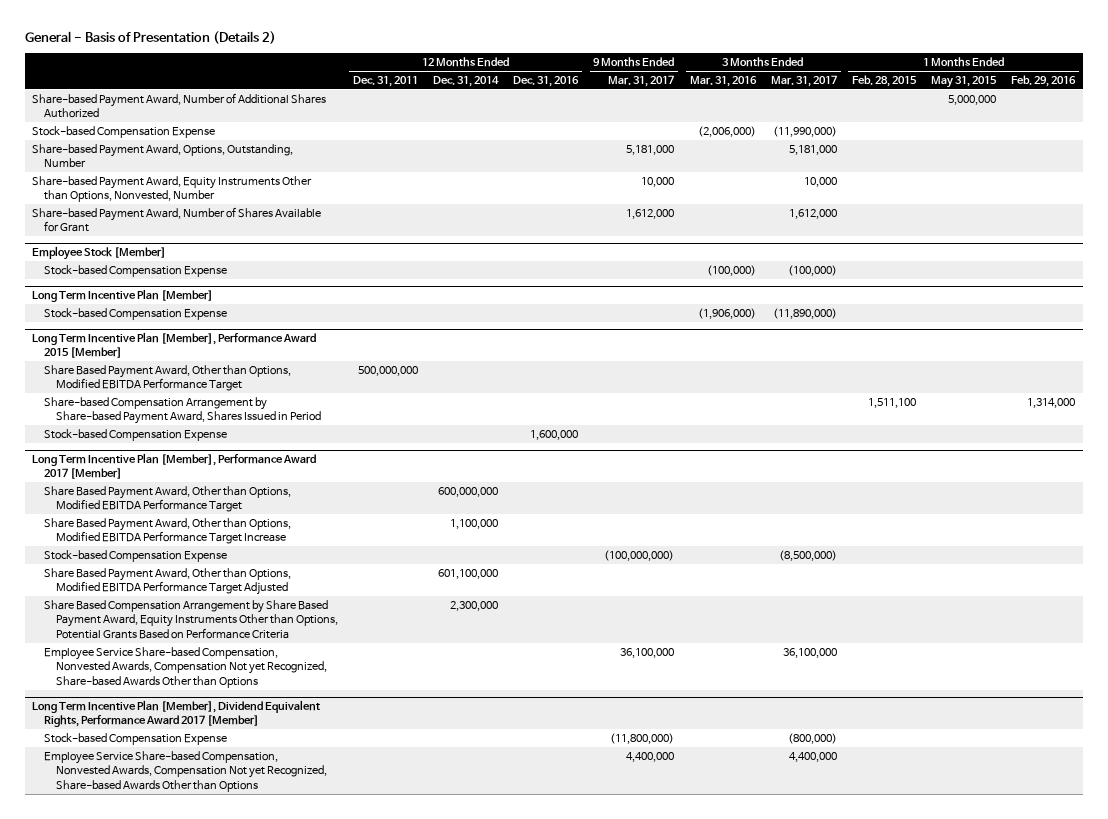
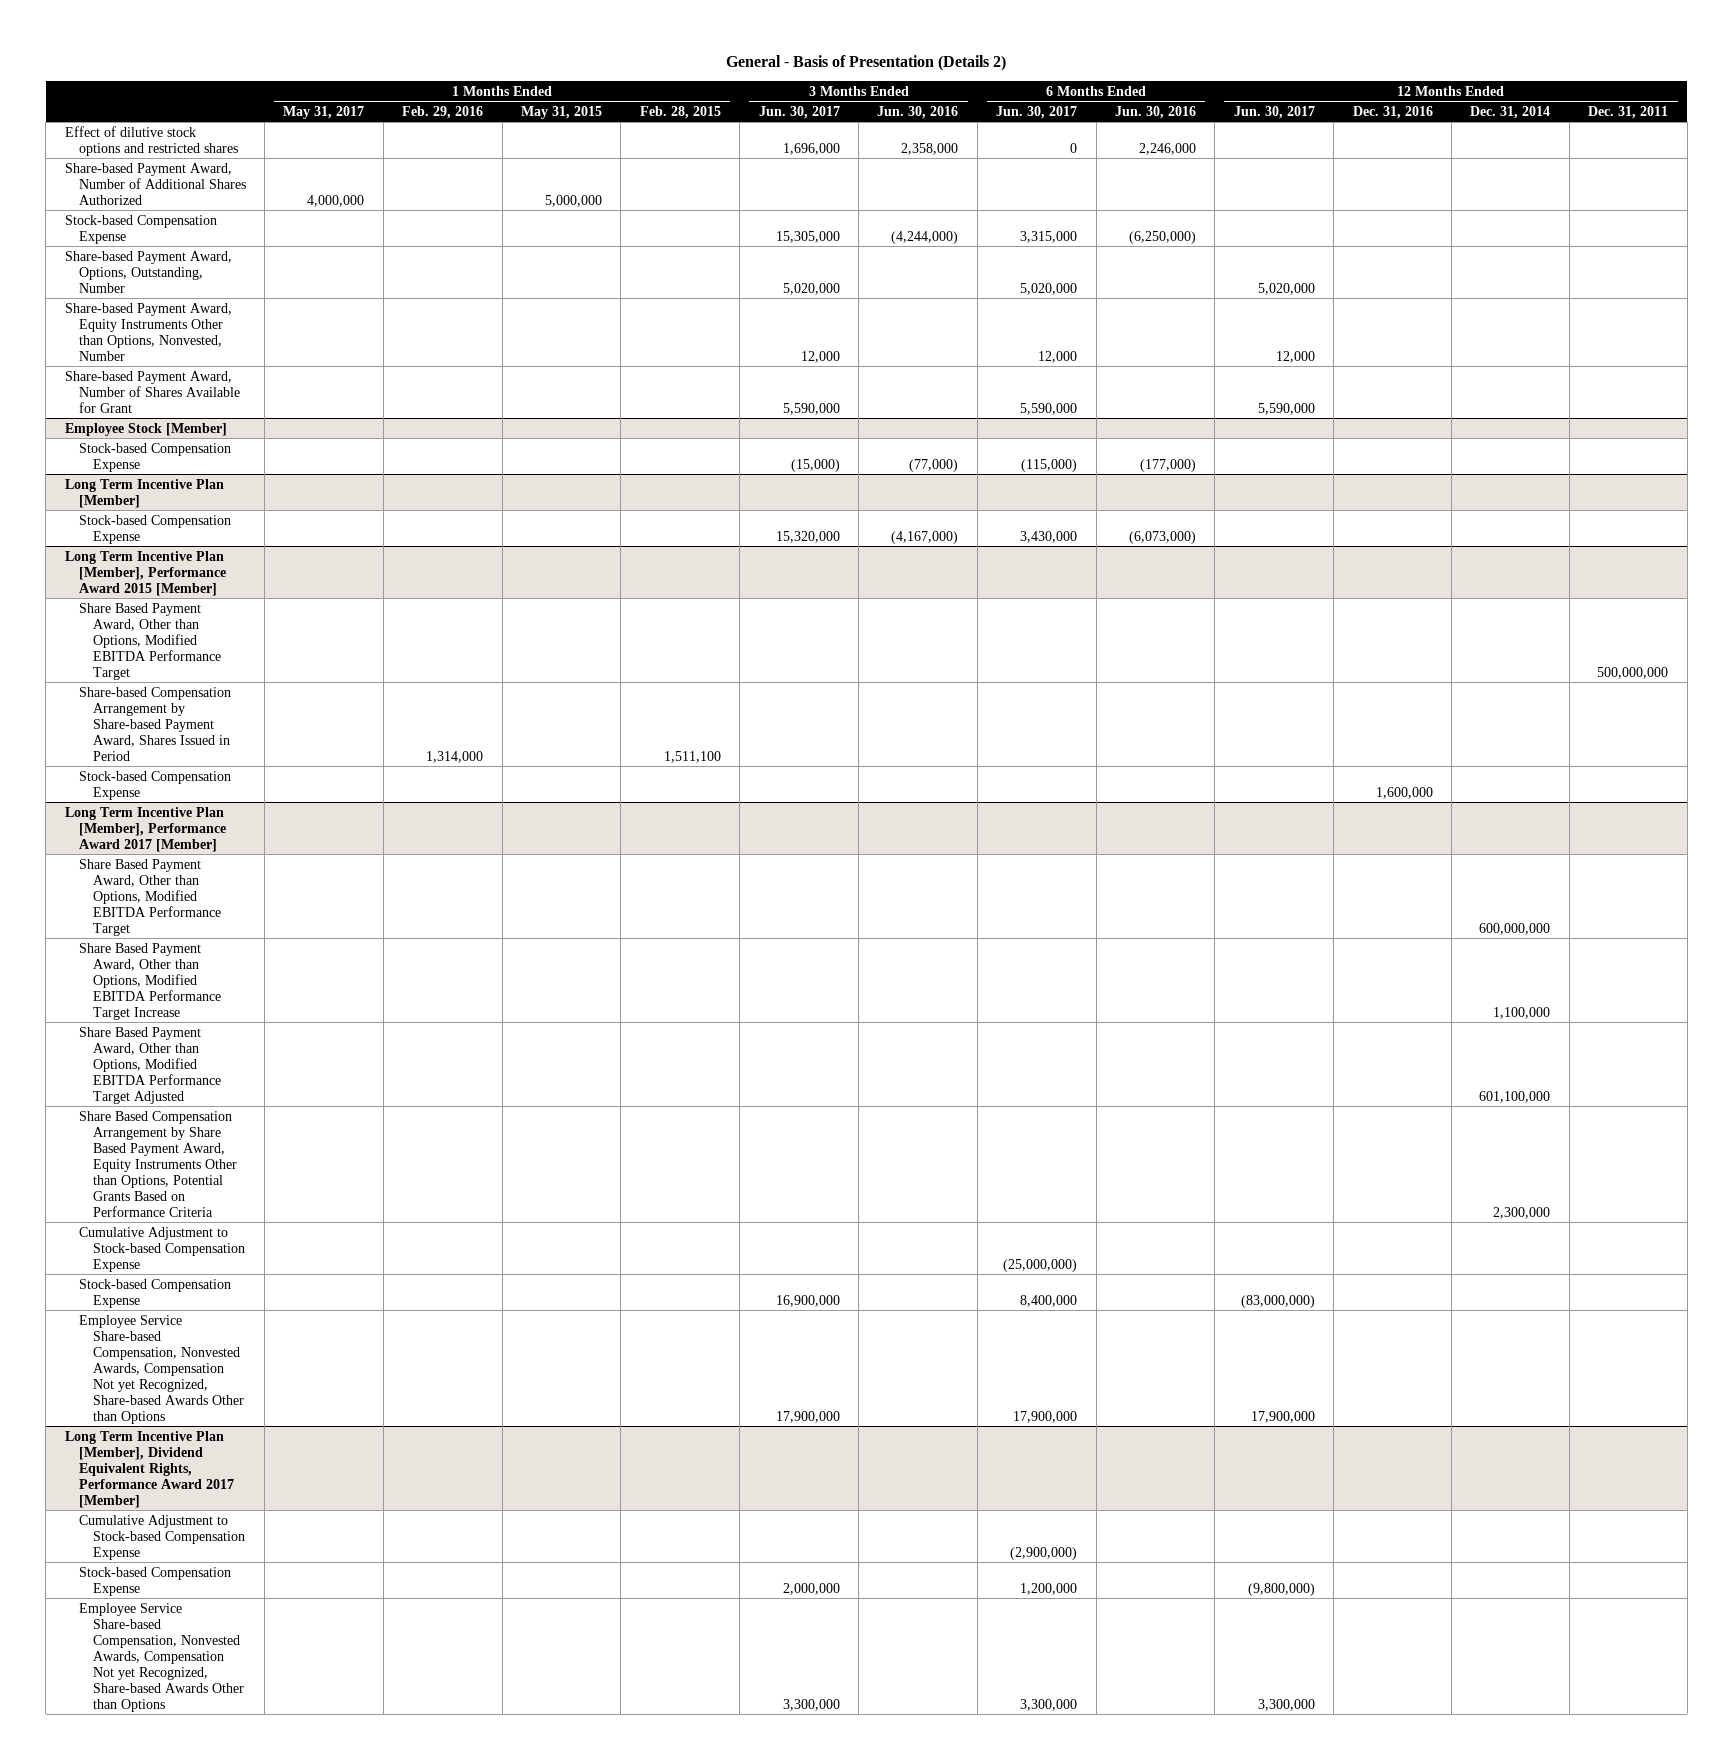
- | 12 Months Ended Dec. 31, 2011 | 12 Months Ended Dec. 31, 2014 | 12 Months Ended Dec. 31, 2016 | 9 Months Ended Mar. 31, 2017 | 3 Months Ended Mar. 31, 2016 | 3 Months Ended Mar. 31, 2017 | 1 Months Ended Feb. 28, 2015 | 1 Months Ended May 31, 2015 | 1 Months Ended Feb. 29, 2016
+ | 1 Months Ended May 31, 2017 | 1 Months Ended Feb. 29, 2016 | 1 Months Ended May 31, 2015 | 1 Months Ended Feb. 28, 2015 | 3 Months Ended Jun. 30, 2017 | 3 Months Ended Jun. 30, 2016 | 6 Months Ended Jun. 30, 2017 | 6 Months Ended Jun. 30, 2016 | 12 Months Ended Jun. 30, 2017 | 12 Months Ended Dec. 31, 2016 | 12 Months Ended Dec. 31, 2014 | 12 Months Ended Dec. 31, 2011
+ Effect of dilutive stock options and restricted shares | | | | | 1,696,000 | 2,358,000 | 0 | 2,246,000 | | | |
@ Long Term Incentive Plan [Member], Performance Award 2017 [Member]
+ Cumulative Adjustment to Stock-based Compensation Expense | | | | | | | (25,000,000) | | | | |
moved down: Stock-based Compensation Expense | | | | | 16,900,000 | | 8,400,000 | | (83,000,000) | | |
@ Long Term Incentive Plan [Member], Dividend Equivalent Rights, Performance Award 2017 [Member]
+ Cumulative Adjustment to Stock-based Compensation Expense | | | | | | | (2,900,000) | | | | |

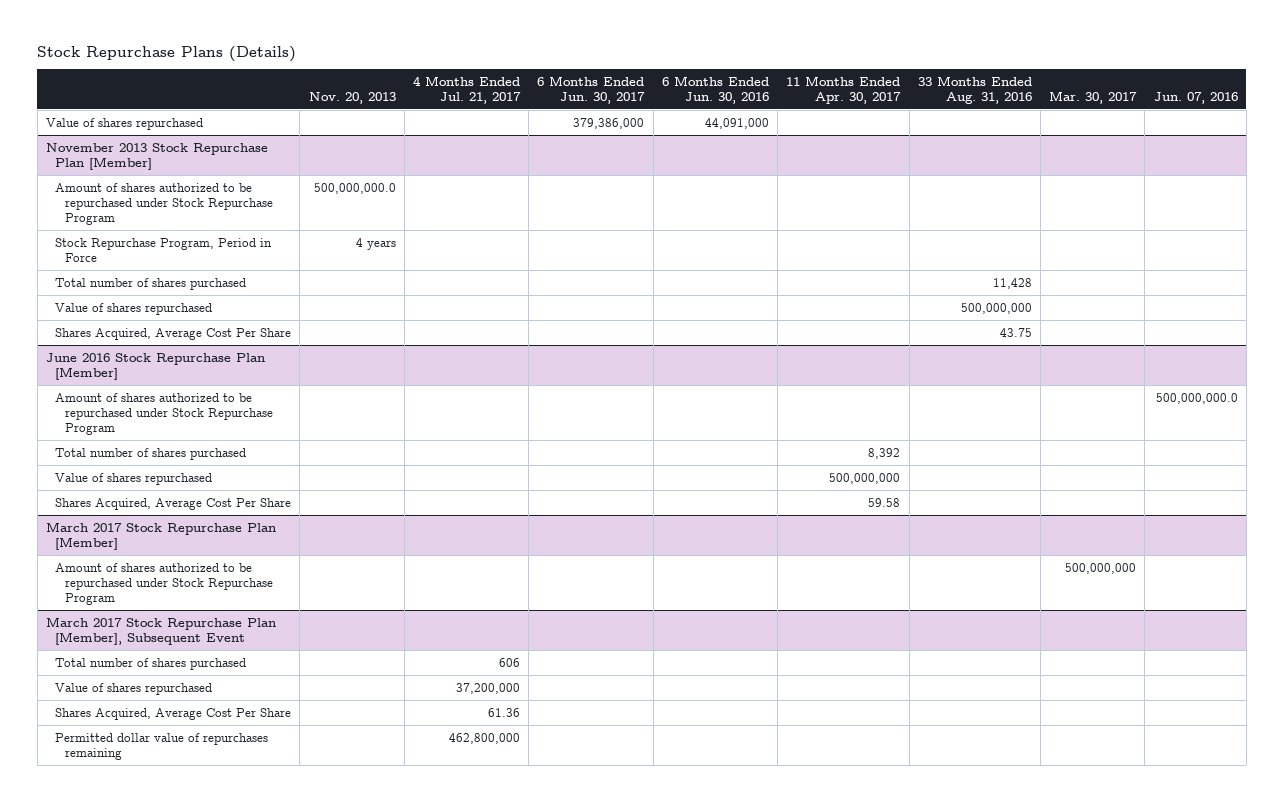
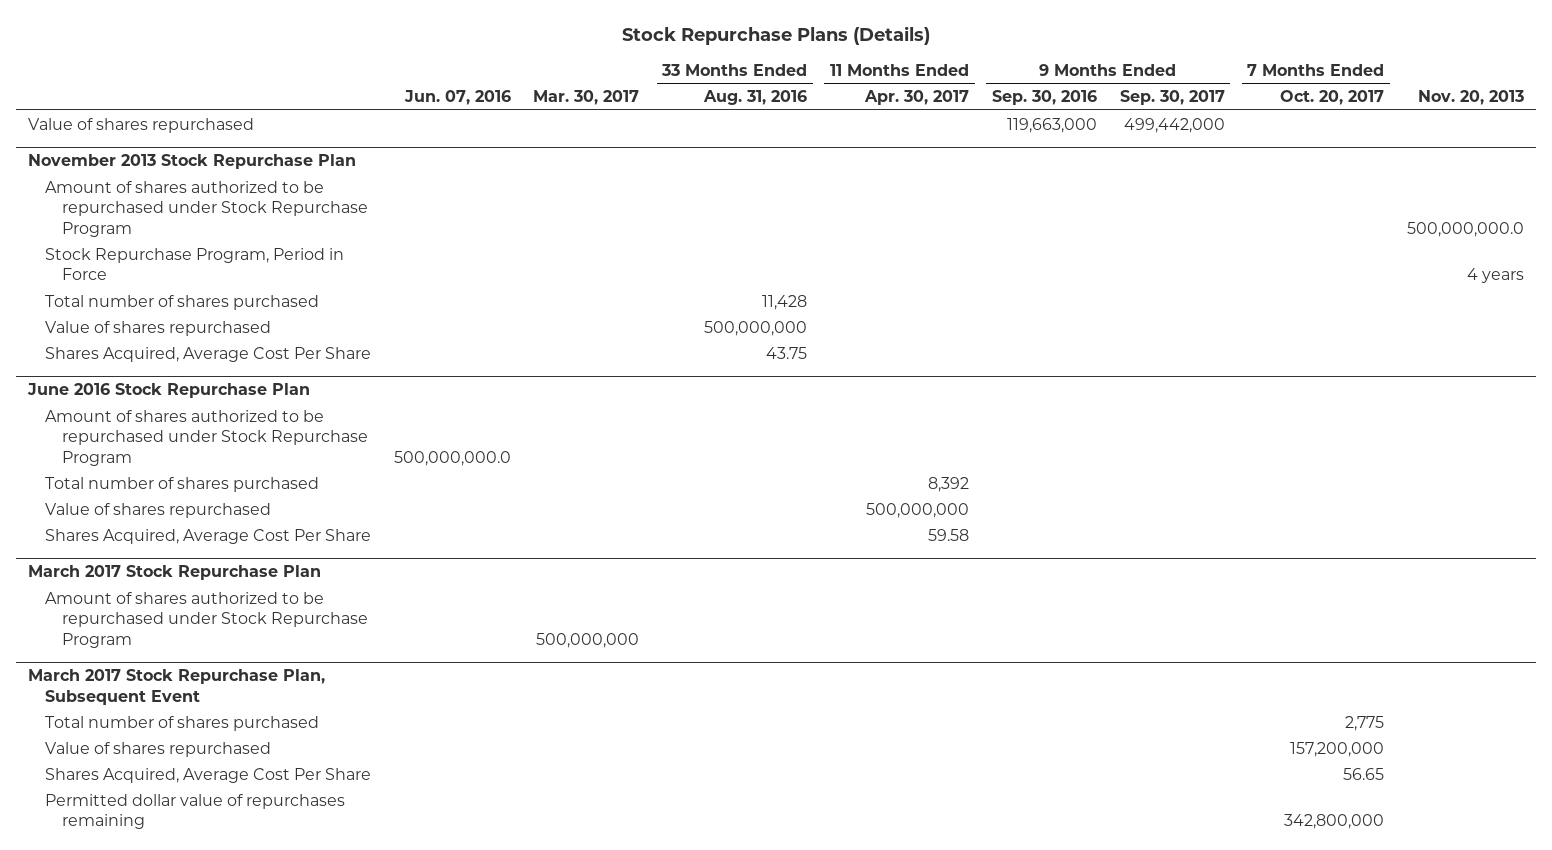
- | Nov. 20, 2013 | 4 Months Ended Jul. 21, 2017 | 6 Months Ended Jun. 30, 2017 | 6 Months Ended Jun. 30, 2016 | 11 Months Ended Apr. 30, 2017 | 33 Months Ended Aug. 31, 2016 | Mar. 30, 2017 | Jun. 07, 2016
+ | Jun. 07, 2016 | Mar. 30, 2017 | 33 Months Ended Aug. 31, 2016 | 11 Months Ended Apr. 30, 2017 | 9 Months Ended Sep. 30, 2016 | 9 Months Ended Sep. 30, 2017 | 7 Months Ended Oct. 20, 2017 | Nov. 20, 2013
- November 2013 Stock Repurchase Plan [Member]
+ November 2013 Stock Repurchase Plan
- June 2016 Stock Repurchase Plan [Member]
+ June 2016 Stock Repurchase Plan
- March 2017 Stock Repurchase Plan [Member]
+ March 2017 Stock Repurchase Plan
- March 2017 Stock Repurchase Plan [Member], Subsequent Event
+ March 2017 Stock Repurchase Plan, Subsequent Event

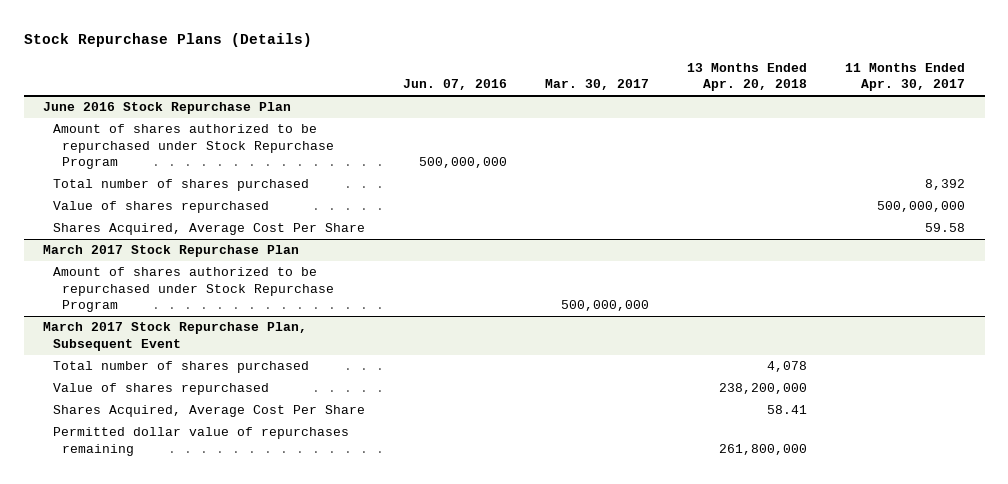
- | Jun. 07, 2016 | Mar. 30, 2017 | 33 Months Ended Aug. 31, 2016 | 11 Months Ended Apr. 30, 2017 | 9 Months Ended Sep. 30, 2016 | 9 Months Ended Sep. 30, 2017 | 7 Months Ended Oct. 20, 2017 | Nov. 20, 2013
+ | Jun. 07, 2016 | Mar. 30, 2017 | 13 Months Ended Apr. 20, 2018 | 11 Months Ended Apr. 30, 2017
- Value of shares repurchased | | | | | 119,663,000 | 499,442,000 | |
- November 2013 Stock Repurchase Plan
- Amount of shares authorized to be repurchased under Stock Repurchase Program | | | | | | | | 500,000,000.0
- Stock Repurchase Program, Period in Force | | | | | | | | 4 years
- Total number of shares purchased | | | 11,428 | | | | |
- Value of shares repurchased | | | 500,000,000 | | | | |
- Shares Acquired, Average Cost Per Share | | | 43.75 | | | | |
@ June 2016 Stock Repurchase Plan
- Amount of shares authorized to be repurchased under Stock Repurchase Program | 500,000,000.0 | | | | | | |
+ Amount of shares authorized to be repurchased under Stock Repurchase Program | 500,000,000 | | |

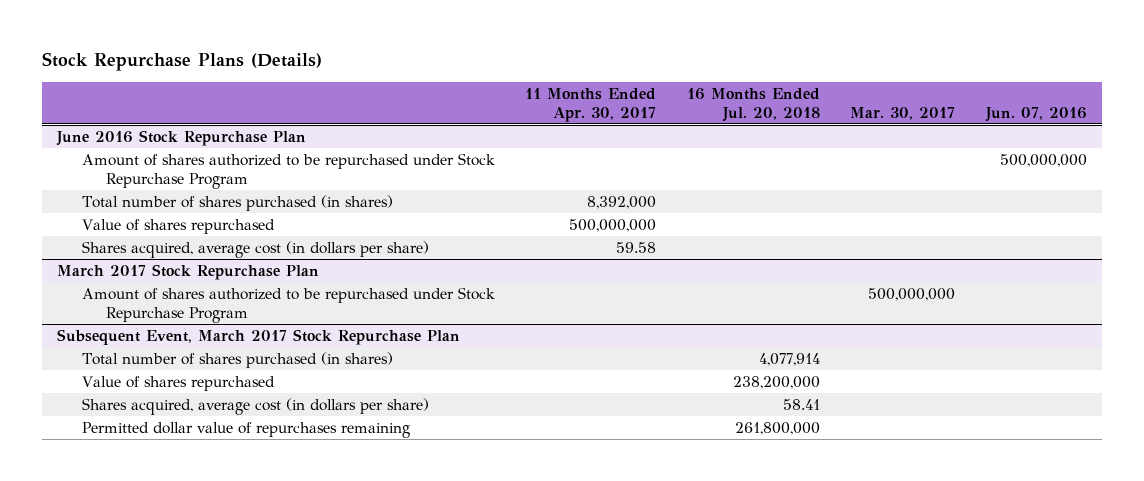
- | Jun. 07, 2016 | Mar. 30, 2017 | 13 Months Ended Apr. 20, 2018 | 11 Months Ended Apr. 30, 2017
+ | 11 Months Ended Apr. 30, 2017 | 16 Months Ended Jul. 20, 2018 | Mar. 30, 2017 | Jun. 07, 2016
@ June 2016 Stock Repurchase Plan
- Total number of shares purchased | | | | 8,392
+ Total number of shares purchased (in shares) | 8,392,000 | | |
- Shares Acquired, Average Cost Per Share | | | | 59.58
+ Shares acquired, average cost (in dollars per share) | 59.58 | | |
- March 2017 Stock Repurchase Plan, Subsequent Event
- Total number of shares purchased | | | 4,078 |
+ Subsequent Event, March 2017 Stock Repurchase Plan
+ Total number of shares purchased (in shares) | | 4,077,914 | |
- Shares Acquired, Average Cost Per Share | | | 58.41 |
+ Shares acquired, average cost (in dollars per share) | | 58.41 | |

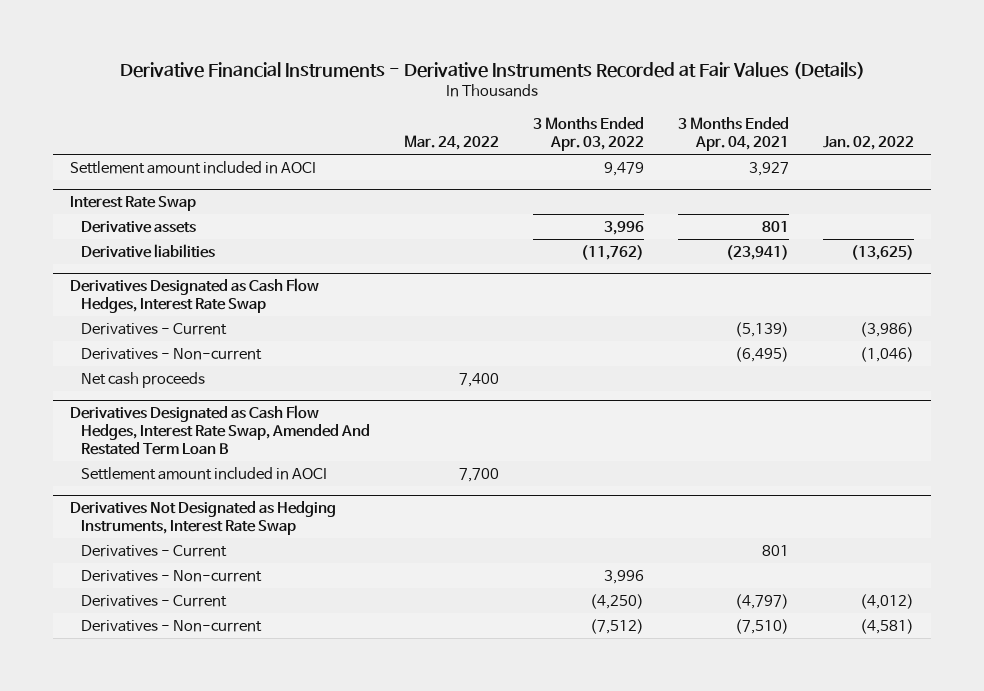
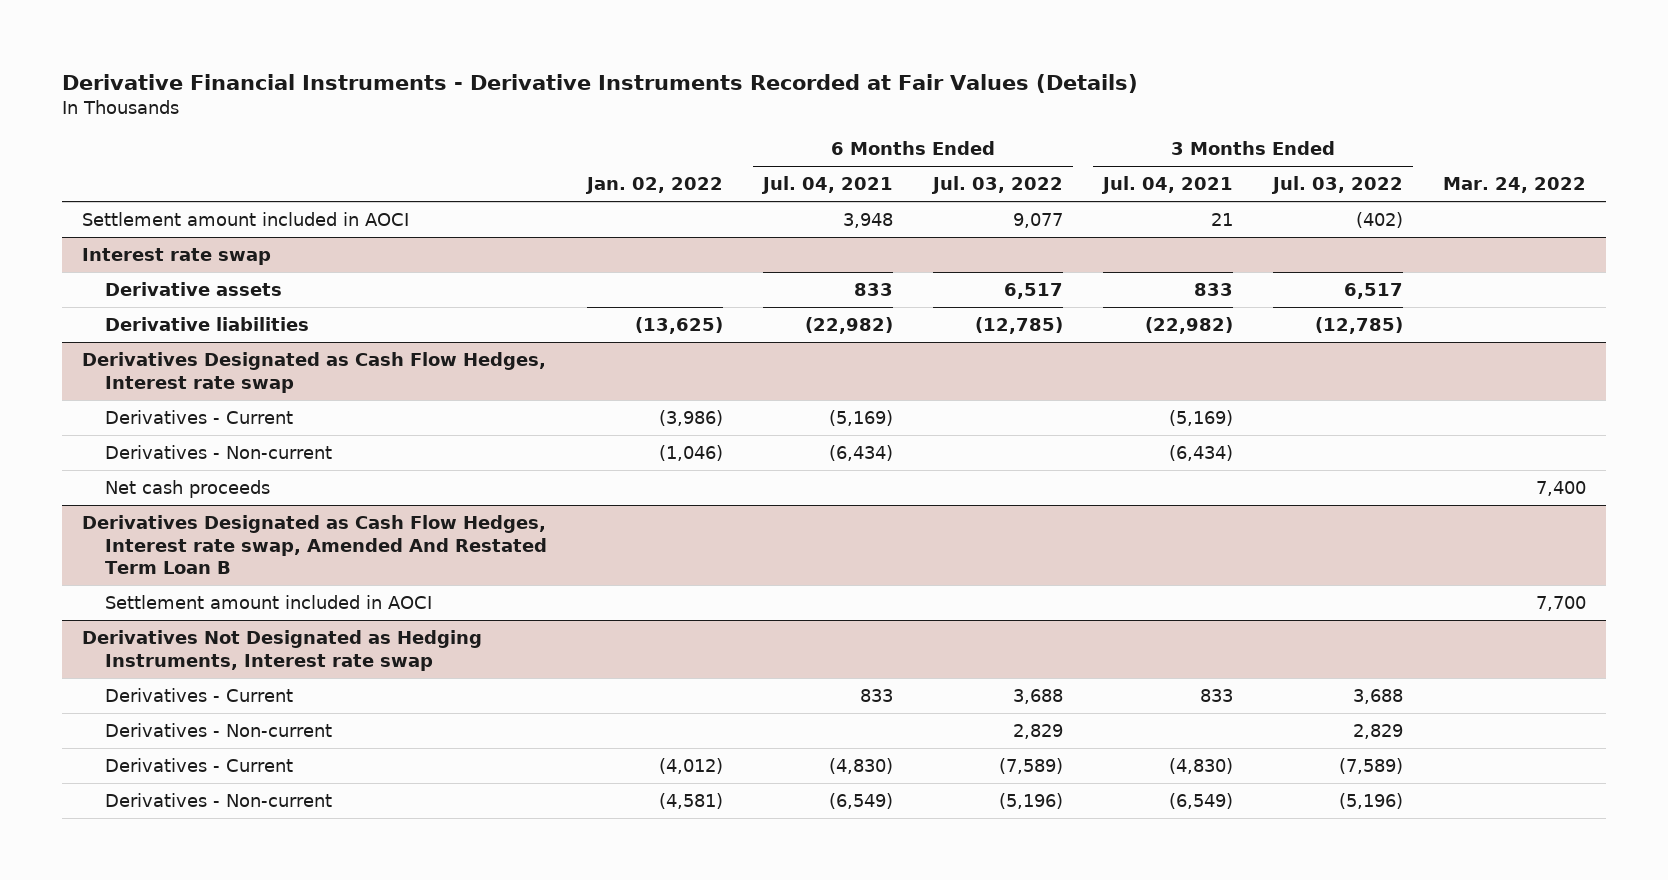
- | Mar. 24, 2022 | 3 Months Ended Apr. 03, 2022 | 3 Months Ended Apr. 04, 2021 | Jan. 02, 2022
+ | Jan. 02, 2022 | 6 Months Ended Jul. 04, 2021 | 6 Months Ended Jul. 03, 2022 | 3 Months Ended Jul. 04, 2021 | 3 Months Ended Jul. 03, 2022 | Mar. 24, 2022
- Interest Rate Swap
+ Interest rate swap
- Derivatives Designated as Cash Flow Hedges, Interest Rate Swap
+ Derivatives Designated as Cash Flow Hedges, Interest rate swap
- Derivatives Designated as Cash Flow Hedges, Interest Rate Swap, Amended And Restated Term Loan B
+ Derivatives Designated as Cash Flow Hedges, Interest rate swap, Amended And Restated Term Loan B
- Derivatives Not Designated as Hedging Instruments, Interest Rate Swap
+ Derivatives Not Designated as Hedging Instruments, Interest rate swap

